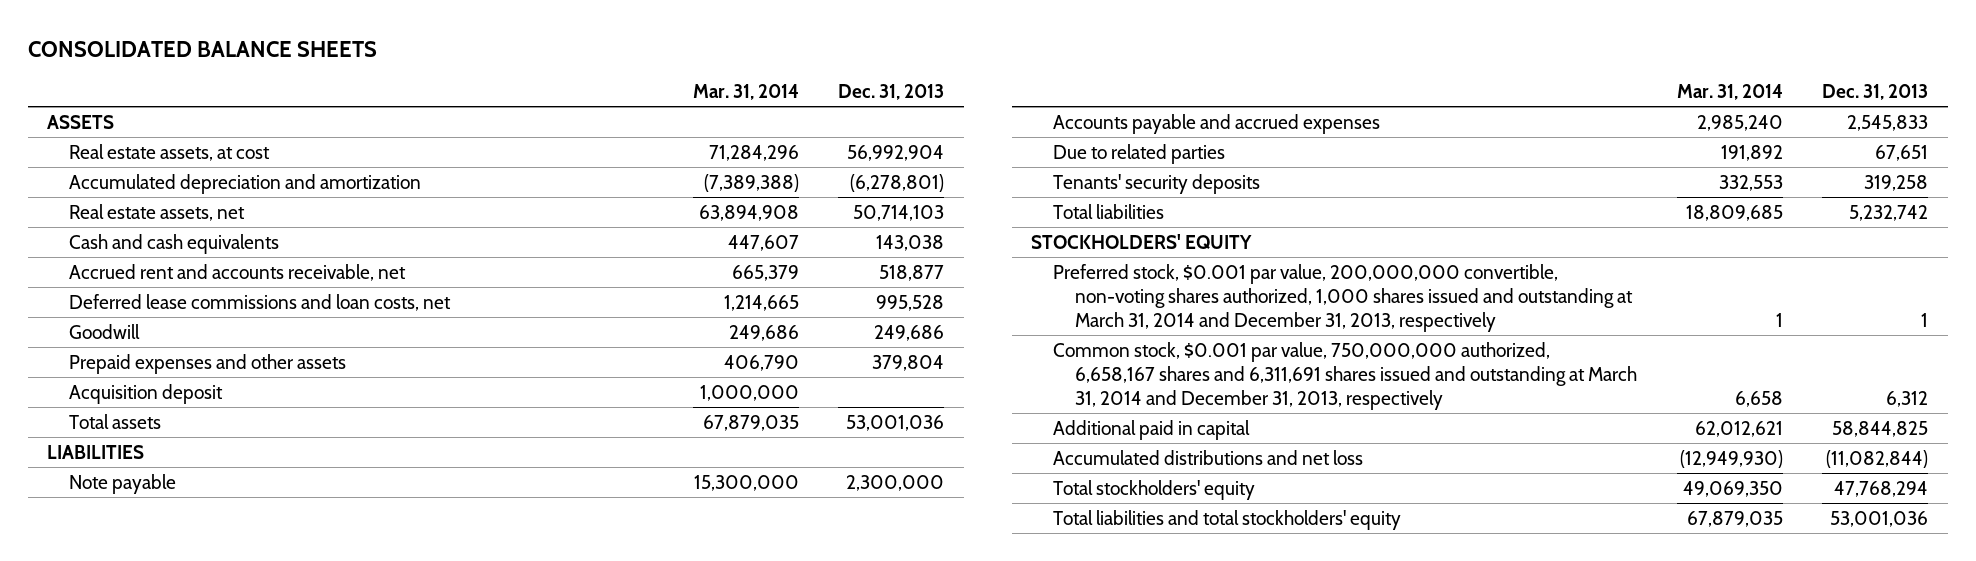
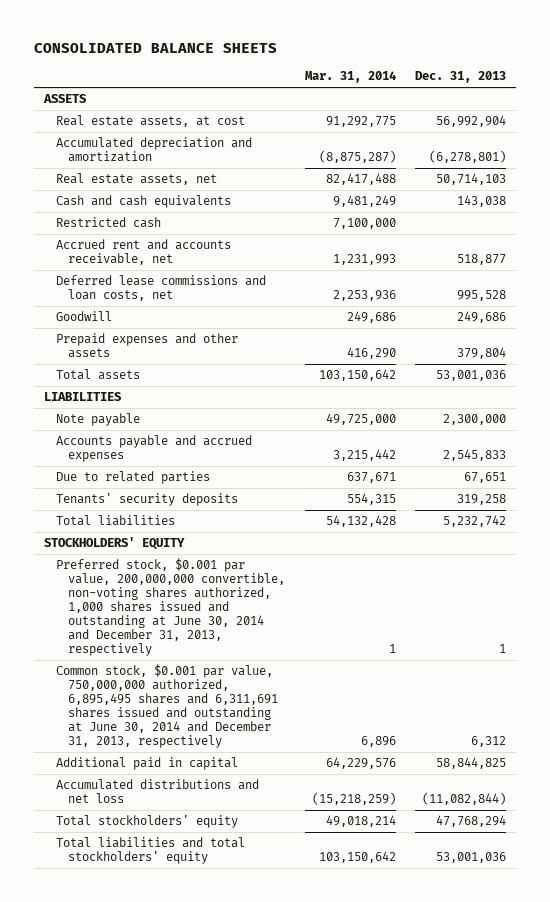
- Real estate assets, at cost | 71,284,296 | 56,992,904
- Accumulated depreciation and amortization | (7,389,388) | (6,278,801)
- Real estate assets, net | 63,894,908 | 50,714,103
- Cash and cash equivalents | 447,607 | 143,038
- Accrued rent and accounts receivable, net | 665,379 | 518,877
- Deferred lease commissions and loan costs, net | 1,214,665 | 995,528
+ Real estate assets, at cost | 91,292,775 | 56,992,904
+ Accumulated depreciation and amortization | (8,875,287) | (6,278,801)
+ Real estate assets, net | 82,417,488 | 50,714,103
+ Cash and cash equivalents | 9,481,249 | 143,038
+ Restricted cash | 7,100,000 |
+ Accrued rent and accounts receivable, net | 1,231,993 | 518,877
+ Deferred lease commissions and loan costs, net | 2,253,936 | 995,528
- Prepaid expenses and other assets | 406,790 | 379,804
- Acquisition deposit | 1,000,000 |
- Total assets | 67,879,035 | 53,001,036
+ Prepaid expenses and other assets | 416,290 | 379,804
+ Total assets | 103,150,642 | 53,001,036
- Note payable | 15,300,000 | 2,300,000
- Accounts payable and accrued expenses | 2,985,240 | 2,545,833
- Due to related parties | 191,892 | 67,651
- Tenants' security deposits | 332,553 | 319,258
- Total liabilities | 18,809,685 | 5,232,742
+ Note payable | 49,725,000 | 2,300,000
+ Accounts payable and accrued expenses | 3,215,442 | 2,545,833
+ Due to related parties | 637,671 | 67,651
+ Tenants' security deposits | 554,315 | 319,258
+ Total liabilities | 54,132,428 | 5,232,742
- Preferred stock, $0.001 par value, 200,000,000 convertible, non-voting shares authorized, 1,000 shares issued and outstanding at March 31, 2014 and December 31, 2013, respectively | 1 | 1
- Common stock, $0.001 par value, 750,000,000 authorized, 6,658,167 shares and 6,311,691 shares issued and outstanding at March 31, 2014 and December 31, 2013, respectively | 6,658 | 6,312
- Additional paid in capital | 62,012,621 | 58,844,825
- Accumulated distributions and net loss | (12,949,930) | (11,082,844)
- Total stockholders' equity | 49,069,350 | 47,768,294
- Total liabilities and total stockholders' equity | 67,879,035 | 53,001,036
+ Preferred stock, $0.001 par value, 200,000,000 convertible, non-voting shares authorized, 1,000 shares issued and outstanding at June 30, 2014 and December 31, 2013, respectively | 1 | 1
+ Common stock, $0.001 par value, 750,000,000 authorized, 6,895,495 shares and 6,311,691 shares issued and outstanding at June 30, 2014 and December 31, 2013, respectively | 6,896 | 6,312
+ Additional paid in capital | 64,229,576 | 58,844,825
+ Accumulated distributions and net loss | (15,218,259) | (11,082,844)
+ Total stockholders' equity | 49,018,214 | 47,768,294
+ Total liabilities and total stockholders' equity | 103,150,642 | 53,001,036

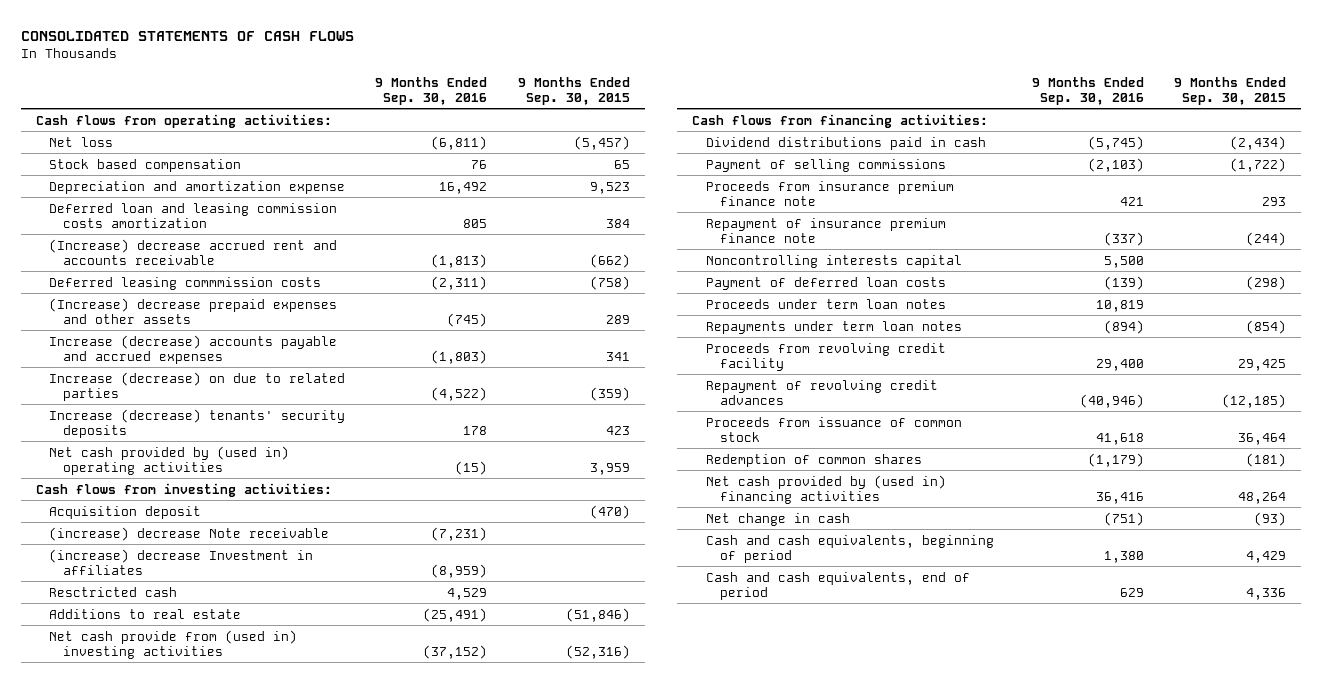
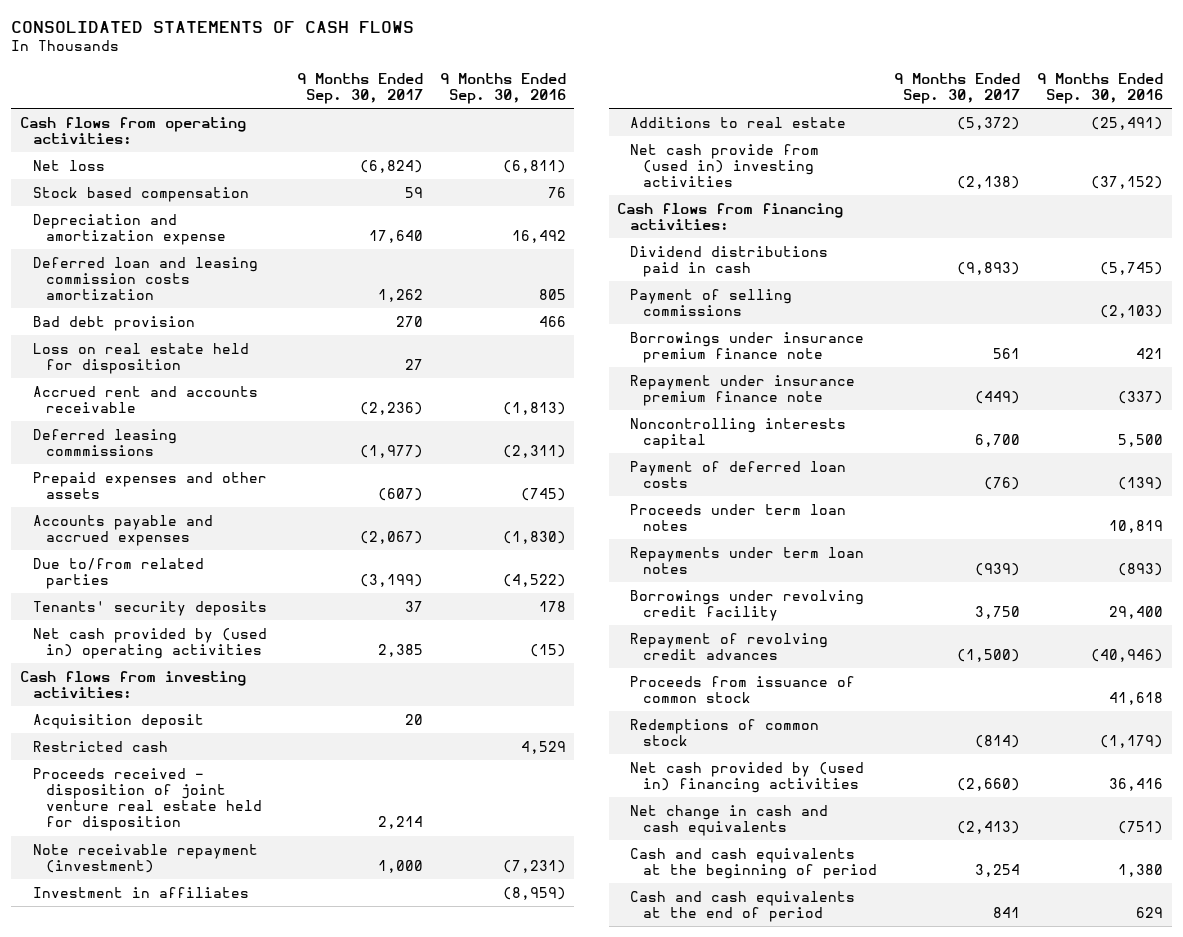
- | 9 Months Ended Sep. 30, 2016 | 9 Months Ended Sep. 30, 2015
+ | 9 Months Ended Sep. 30, 2017 | 9 Months Ended Sep. 30, 2016
- (Increase) decrease accrued rent and accounts receivable | (1,813) | (662)
- Deferred leasing commmission costs | (2,311) | (758)
- (Increase) decrease prepaid expenses and other assets | (745) | 289
- Increase (decrease) accounts payable and accrued expenses | (1,803) | 341
- Increase (decrease) on due to related parties | (4,522) | (359)
- Increase (decrease) tenants' security deposits | 178 | 423
+ Bad debt provision | 270 | 466
+ Loss on real estate held for disposition | 27 |
+ Accrued rent and accounts receivable | (2,236) | (1,813)
+ Deferred leasing commmissions | (1,977) | (2,311)
+ Prepaid expenses and other assets | (607) | (745)
+ Accounts payable and accrued expenses | (2,067) | (1,830)
+ Due to/from related parties | (3,199) | (4,522)
+ Tenants' security deposits | 37 | 178
- (increase) decrease Note receivable | (7,231) |
- (increase) decrease Investment in affiliates | (8,959) |
- Resctricted cash | 4,529 |
+ Restricted cash | | 4,529
+ Proceeds received - disposition of joint venture real estate held for disposition | 2,214 |
+ Note receivable repayment (investment) | 1,000 | (7,231)
+ Investment in affiliates | | (8,959)
- Proceeds from insurance premium finance note | 421 | 293
- Repayment of insurance premium finance note | (337) | (244)
+ Borrowings under insurance premium finance note | 561 | 421
+ Repayment under insurance premium finance note | (449) | (337)
- Repayments under term loan notes | (894) | (854)
- Proceeds from revolving credit facility | 29,400 | 29,425
+ Repayments under term loan notes | (939) | (893)
+ Borrowings under revolving credit facility | 3,750 | 29,400
- Redemption of common shares | (1,179) | (181)
+ Redemptions of common stock | (814) | (1,179)
- Net change in cash | (751) | (93)
- Cash and cash equivalents, beginning of period | 1,380 | 4,429
- Cash and cash equivalents, end of period | 629 | 4,336
+ Net change in cash and cash equivalents | (2,413) | (751)
+ Cash and cash equivalents at the beginning of period | 3,254 | 1,380
+ Cash and cash equivalents at the end of period | 841 | 629

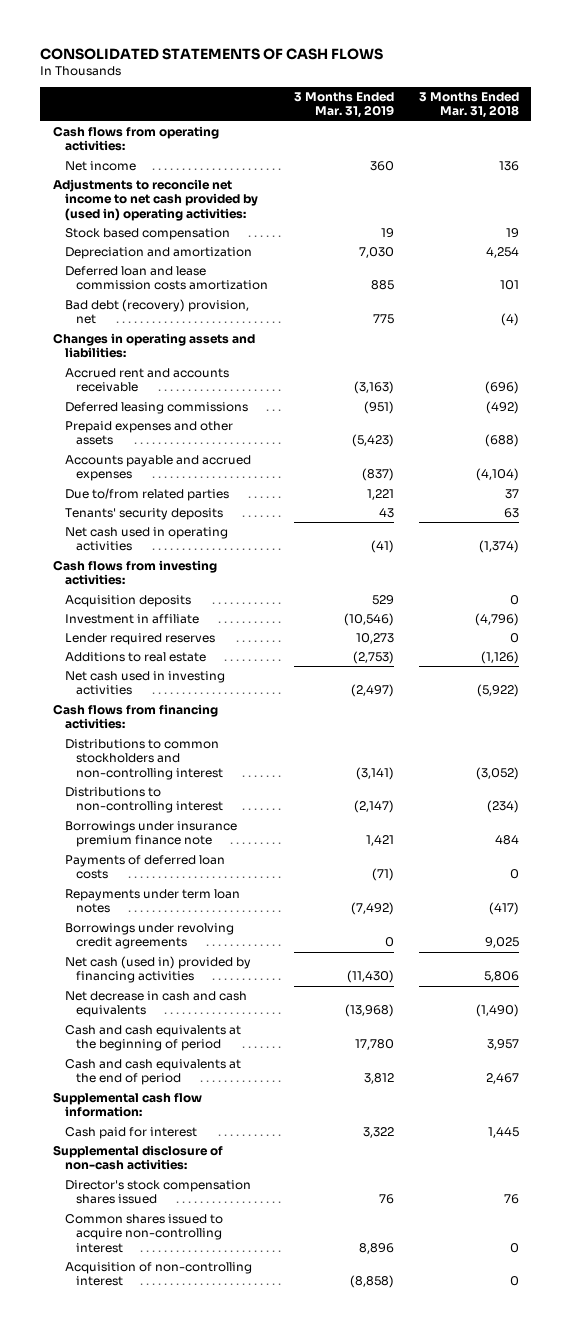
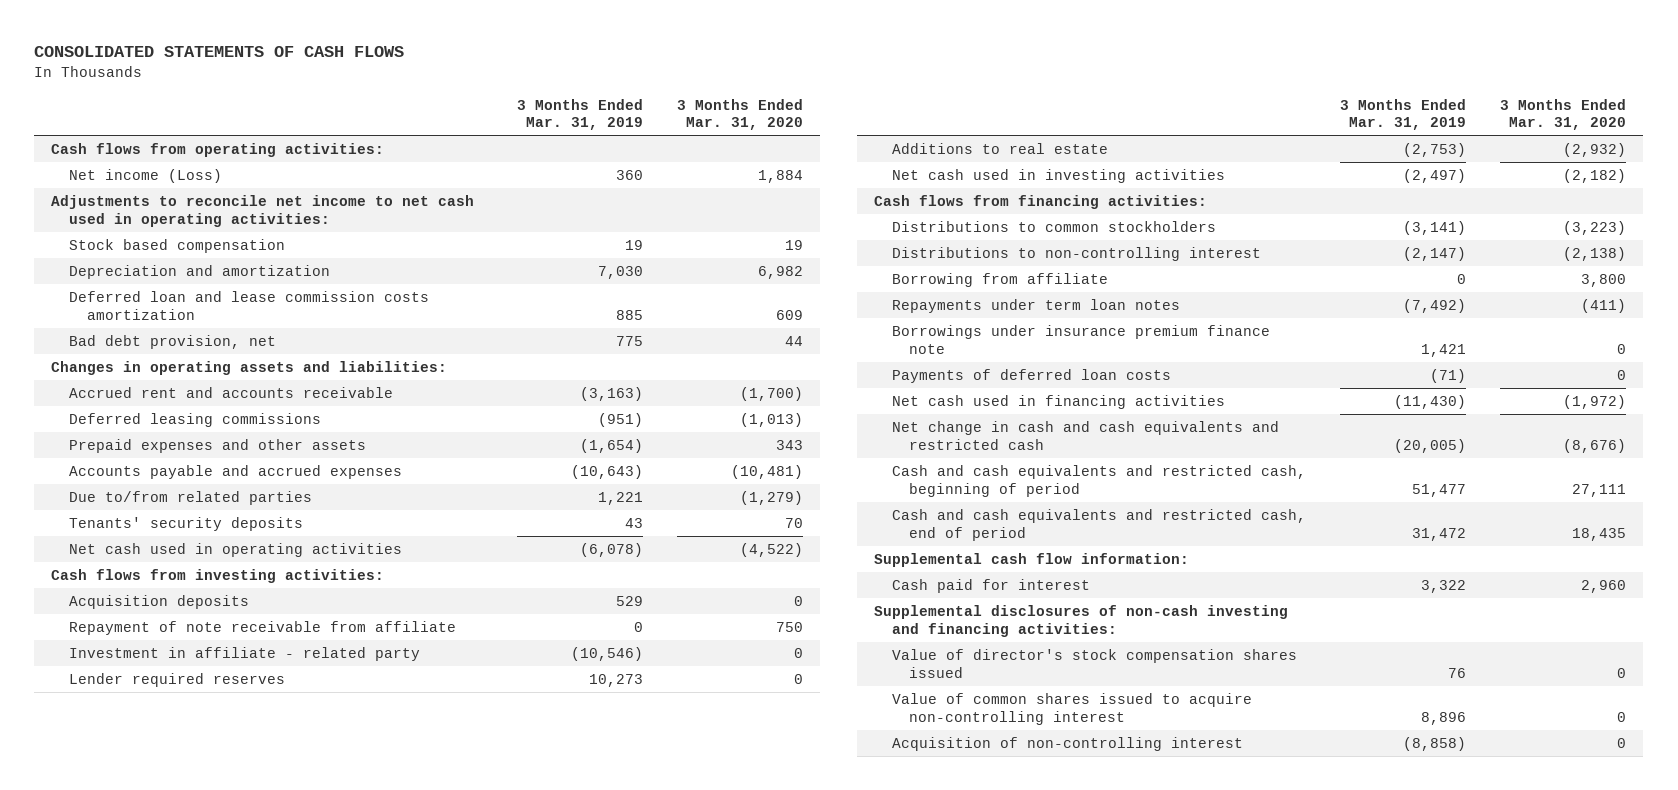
- | 3 Months Ended Mar. 31, 2019 | 3 Months Ended Mar. 31, 2018
+ | 3 Months Ended Mar. 31, 2019 | 3 Months Ended Mar. 31, 2020
- Net income | 360 | 136
- Adjustments to reconcile net income to net cash provided by (used in) operating activities:
+ Net income (Loss) | 360 | 1,884
+ Adjustments to reconcile net income to net cash used in operating activities:
- Bad debt (recovery) provision, net | 775 | (4)
+ Bad debt provision, net | 775 | 44
- Prepaid expenses and other assets | (5,423) | (688)
- Accounts payable and accrued expenses | (837) | (4,104)
+ Prepaid expenses and other assets | (1,654) | 343
+ Accounts payable and accrued expenses | (10,643) | (10,481)
- Net cash used in operating activities | (41) | (1,374)
+ Net cash used in operating activities | (6,078) | (4,522)
- Investment in affiliate | (10,546) | (4,796)
+ Repayment of note receivable from affiliate | 0 | 750
+ Investment in affiliate - related party | (10,546) | 0
- Distributions to common stockholders and non-controlling interest | (3,141) | (3,052)
+ Distributions to common stockholders | (3,141) | (3,223)
+ Borrowing from affiliate | 0 | 3,800
moved up: Repayments under term loan notes | (7,492) | (411)
- Borrowings under revolving credit agreements | 0 | 9,025
- Net cash (used in) provided by financing activities | (11,430) | 5,806
- Net decrease in cash and cash equivalents | (13,968) | (1,490)
- Cash and cash equivalents at the beginning of period | 17,780 | 3,957
- Cash and cash equivalents at the end of period | 3,812 | 2,467
+ Net cash used in financing activities | (11,430) | (1,972)
+ Net change in cash and cash equivalents and restricted cash | (20,005) | (8,676)
+ Cash and cash equivalents and restricted cash, beginning of period | 51,477 | 27,111
+ Cash and cash equivalents and restricted cash, end of period | 31,472 | 18,435
- Supplemental disclosure of non-cash activities:
- Director's stock compensation shares issued | 76 | 76
- Common shares issued to acquire non-controlling interest | 8,896 | 0
+ Supplemental disclosures of non-cash investing and financing activities:
+ Value of director's stock compensation shares issued | 76 | 0
+ Value of common shares issued to acquire non-controlling interest | 8,896 | 0

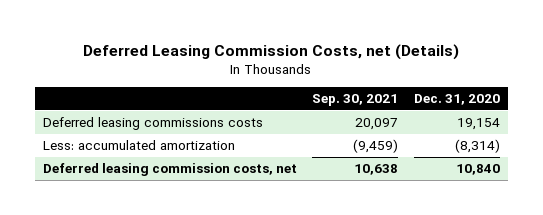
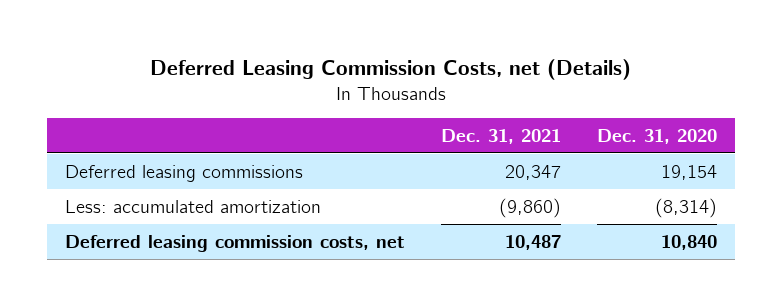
- | Sep. 30, 2021 | Dec. 31, 2020
+ | Dec. 31, 2021 | Dec. 31, 2020
- Deferred leasing commissions costs | 20,097 | 19,154
+ Deferred leasing commissions | 20,347 | 19,154

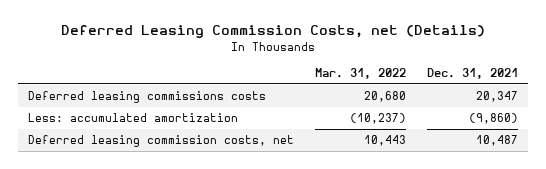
- | Dec. 31, 2021 | Dec. 31, 2020
+ | Mar. 31, 2022 | Dec. 31, 2021
- Deferred leasing commissions | 20,347 | 19,154
+ Deferred leasing commissions costs | 20,680 | 20,347

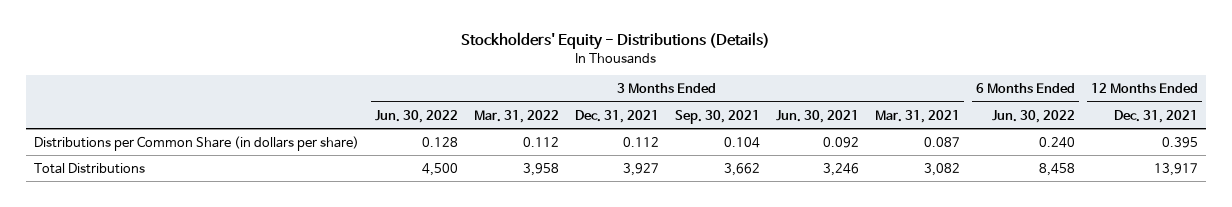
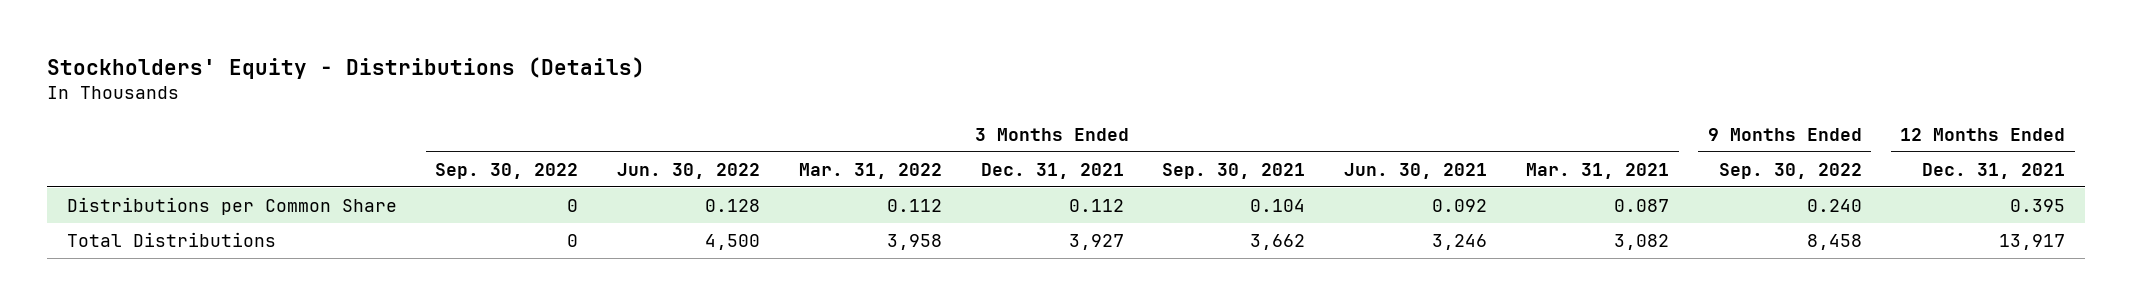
- | 3 Months Ended Jun. 30, 2022 | 3 Months Ended Mar. 31, 2022 | 3 Months Ended Dec. 31, 2021 | 3 Months Ended Sep. 30, 2021 | 3 Months Ended Jun. 30, 2021 | 3 Months Ended Mar. 31, 2021 | 6 Months Ended Jun. 30, 2022 | 12 Months Ended Dec. 31, 2021
+ | 3 Months Ended Sep. 30, 2022 | 3 Months Ended Jun. 30, 2022 | 3 Months Ended Mar. 31, 2022 | 3 Months Ended Dec. 31, 2021 | 3 Months Ended Sep. 30, 2021 | 3 Months Ended Jun. 30, 2021 | 3 Months Ended Mar. 31, 2021 | 9 Months Ended Sep. 30, 2022 | 12 Months Ended Dec. 31, 2021
- Distributions per Common Share (in dollars per share) | 0.128 | 0.112 | 0.112 | 0.104 | 0.092 | 0.087 | 0.240 | 0.395
+ Distributions per Common Share | 0 | 0.128 | 0.112 | 0.112 | 0.104 | 0.092 | 0.087 | 0.240 | 0.395

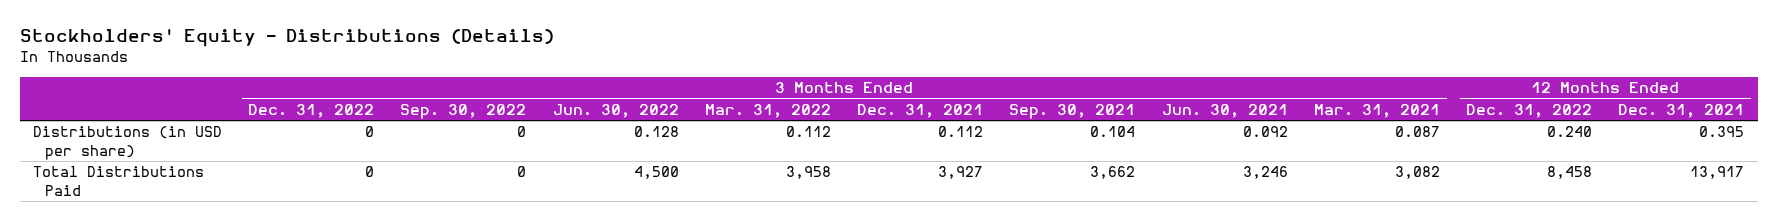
- | 3 Months Ended Sep. 30, 2022 | 3 Months Ended Jun. 30, 2022 | 3 Months Ended Mar. 31, 2022 | 3 Months Ended Dec. 31, 2021 | 3 Months Ended Sep. 30, 2021 | 3 Months Ended Jun. 30, 2021 | 3 Months Ended Mar. 31, 2021 | 9 Months Ended Sep. 30, 2022 | 12 Months Ended Dec. 31, 2021
+ | 3 Months Ended Dec. 31, 2022 | 3 Months Ended Sep. 30, 2022 | 3 Months Ended Jun. 30, 2022 | 3 Months Ended Mar. 31, 2022 | 3 Months Ended Dec. 31, 2021 | 3 Months Ended Sep. 30, 2021 | 3 Months Ended Jun. 30, 2021 | 3 Months Ended Mar. 31, 2021 | 12 Months Ended Dec. 31, 2022 | 12 Months Ended Dec. 31, 2021
- Distributions per Common Share | 0 | 0.128 | 0.112 | 0.112 | 0.104 | 0.092 | 0.087 | 0.240 | 0.395
- Total Distributions | 0 | 4,500 | 3,958 | 3,927 | 3,662 | 3,246 | 3,082 | 8,458 | 13,917
+ Distributions (in USD per share) | 0 | 0 | 0.128 | 0.112 | 0.112 | 0.104 | 0.092 | 0.087 | 0.240 | 0.395
+ Total Distributions Paid | 0 | 0 | 4,500 | 3,958 | 3,927 | 3,662 | 3,246 | 3,082 | 8,458 | 13,917

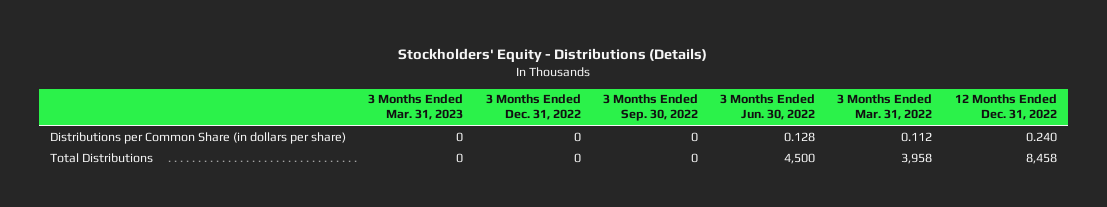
- | 3 Months Ended Dec. 31, 2022 | 3 Months Ended Sep. 30, 2022 | 3 Months Ended Jun. 30, 2022 | 3 Months Ended Mar. 31, 2022 | 3 Months Ended Dec. 31, 2021 | 3 Months Ended Sep. 30, 2021 | 3 Months Ended Jun. 30, 2021 | 3 Months Ended Mar. 31, 2021 | 12 Months Ended Dec. 31, 2022 | 12 Months Ended Dec. 31, 2021
+ | 3 Months Ended Mar. 31, 2023 | 3 Months Ended Dec. 31, 2022 | 3 Months Ended Sep. 30, 2022 | 3 Months Ended Jun. 30, 2022 | 3 Months Ended Mar. 31, 2022 | 12 Months Ended Dec. 31, 2022
- Distributions (in USD per share) | 0 | 0 | 0.128 | 0.112 | 0.112 | 0.104 | 0.092 | 0.087 | 0.240 | 0.395
- Total Distributions Paid | 0 | 0 | 4,500 | 3,958 | 3,927 | 3,662 | 3,246 | 3,082 | 8,458 | 13,917
+ Distributions per Common Share (in dollars per share) | 0 | 0 | 0 | 0.128 | 0.112 | 0.240
+ Total Distributions | 0 | 0 | 0 | 4,500 | 3,958 | 8,458

